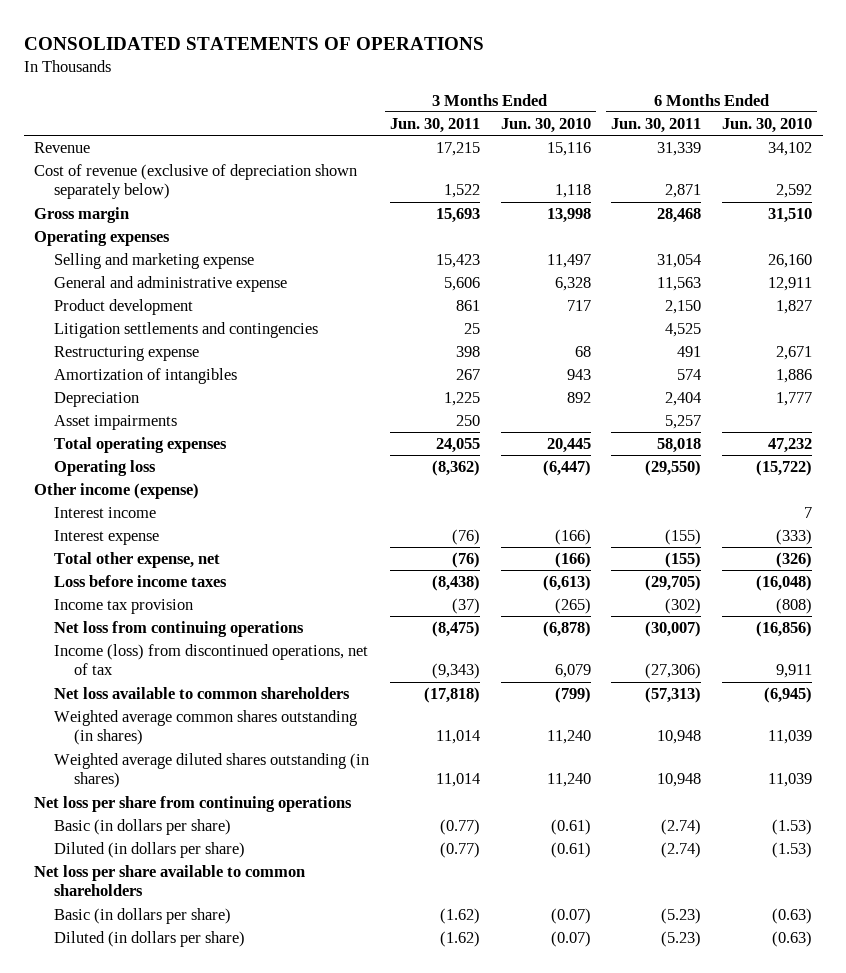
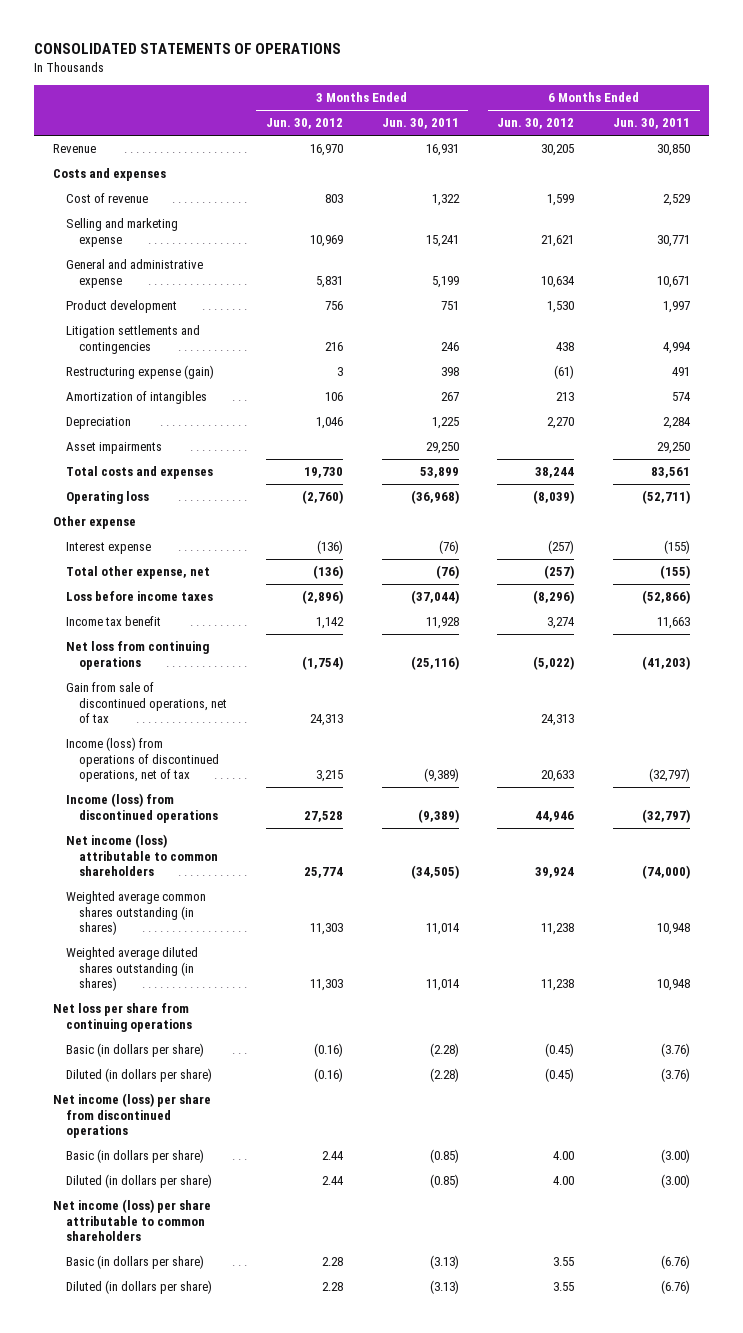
- | 3 Months Ended Jun. 30, 2011 | 3 Months Ended Jun. 30, 2010 | 6 Months Ended Jun. 30, 2011 | 6 Months Ended Jun. 30, 2010
+ | 3 Months Ended Jun. 30, 2012 | 3 Months Ended Jun. 30, 2011 | 6 Months Ended Jun. 30, 2012 | 6 Months Ended Jun. 30, 2011
- Revenue | 17,215 | 15,116 | 31,339 | 34,102
- Cost of revenue (exclusive of depreciation shown separately below) | 1,522 | 1,118 | 2,871 | 2,592
- Gross margin | 15,693 | 13,998 | 28,468 | 31,510
- Operating expenses
- Selling and marketing expense | 15,423 | 11,497 | 31,054 | 26,160
- General and administrative expense | 5,606 | 6,328 | 11,563 | 12,911
- Product development | 861 | 717 | 2,150 | 1,827
- Litigation settlements and contingencies | 25 | | 4,525 |
- Restructuring expense | 398 | 68 | 491 | 2,671
+ Revenue | 16,970 | 16,931 | 30,205 | 30,850
+ Costs and expenses
+ Cost of revenue | 803 | 1,322 | 1,599 | 2,529
+ Selling and marketing expense | 10,969 | 15,241 | 21,621 | 30,771
+ General and administrative expense | 5,831 | 5,199 | 10,634 | 10,671
+ Product development | 756 | 751 | 1,530 | 1,997
+ Litigation settlements and contingencies | 216 | 246 | 438 | 4,994
+ Restructuring expense (gain) | 3 | 398 | (61) | 491
- Depreciation | 1,225 | 892 | 2,404 | 1,777
- Asset impairments | 250 | | 5,257 |
- Total operating expenses | 24,055 | 20,445 | 58,018 | 47,232
- Operating loss | (8,362) | (6,447) | (29,550) | (15,722)
- Other income (expense)
- Interest income | | | | 7
+ Depreciation | 1,046 | 1,225 | 2,270 | 2,284
+ Asset impairments | | 29,250 | | 29,250
+ Total costs and expenses | 19,730 | 53,899 | 38,244 | 83,561
+ Operating loss | (2,760) | (36,968) | (8,039) | (52,711)
+ Other expense
- Loss before income taxes | (8,438) | (6,613) | (29,705) | (16,048)
- Income tax provision | (37) | (265) | (302) | (808)
- Net loss from continuing operations | (8,475) | (6,878) | (30,007) | (16,856)
- Income (loss) from discontinued operations, net of tax | (9,343) | 6,079 | (27,306) | 9,911
- Net loss available to common shareholders | (17,818) | (799) | (57,313) | (6,945)
+ Loss before income taxes | (2,896) | (37,044) | (8,296) | (52,866)
+ Income tax benefit | 1,142 | 11,928 | 3,274 | 11,663
+ Net loss from continuing operations | (1,754) | (25,116) | (5,022) | (41,203)
+ Gain from sale of discontinued operations, net of tax | 24,313 | | 24,313 |
+ Income (loss) from operations of discontinued operations, net of tax | 3,215 | (9,389) | 20,633 | (32,797)
+ Income (loss) from discontinued operations | 27,528 | (9,389) | 44,946 | (32,797)
+ Net income (loss) attributable to common shareholders | 25,774 | (34,505) | 39,924 | (74,000)
- Basic (in dollars per share) | (0.77) | (0.61) | (2.74) | (1.53)
- Diluted (in dollars per share) | (0.77) | (0.61) | (2.74) | (1.53)
- Net loss per share available to common shareholders
- Basic (in dollars per share) | (1.62) | (0.07) | (5.23) | (0.63)
- Diluted (in dollars per share) | (1.62) | (0.07) | (5.23) | (0.63)
+ Basic (in dollars per share) | (0.16) | (2.28) | (0.45) | (3.76)
+ Diluted (in dollars per share) | (0.16) | (2.28) | (0.45) | (3.76)
+ Net income (loss) per share from discontinued operations
+ Basic (in dollars per share) | 2.44 | (0.85) | 4.00 | (3.00)
+ Diluted (in dollars per share) | 2.44 | (0.85) | 4.00 | (3.00)
+ Net income (loss) per share attributable to common shareholders
+ Basic (in dollars per share) | 2.28 | (3.13) | 3.55 | (6.76)
+ Diluted (in dollars per share) | 2.28 | (3.13) | 3.55 | (6.76)

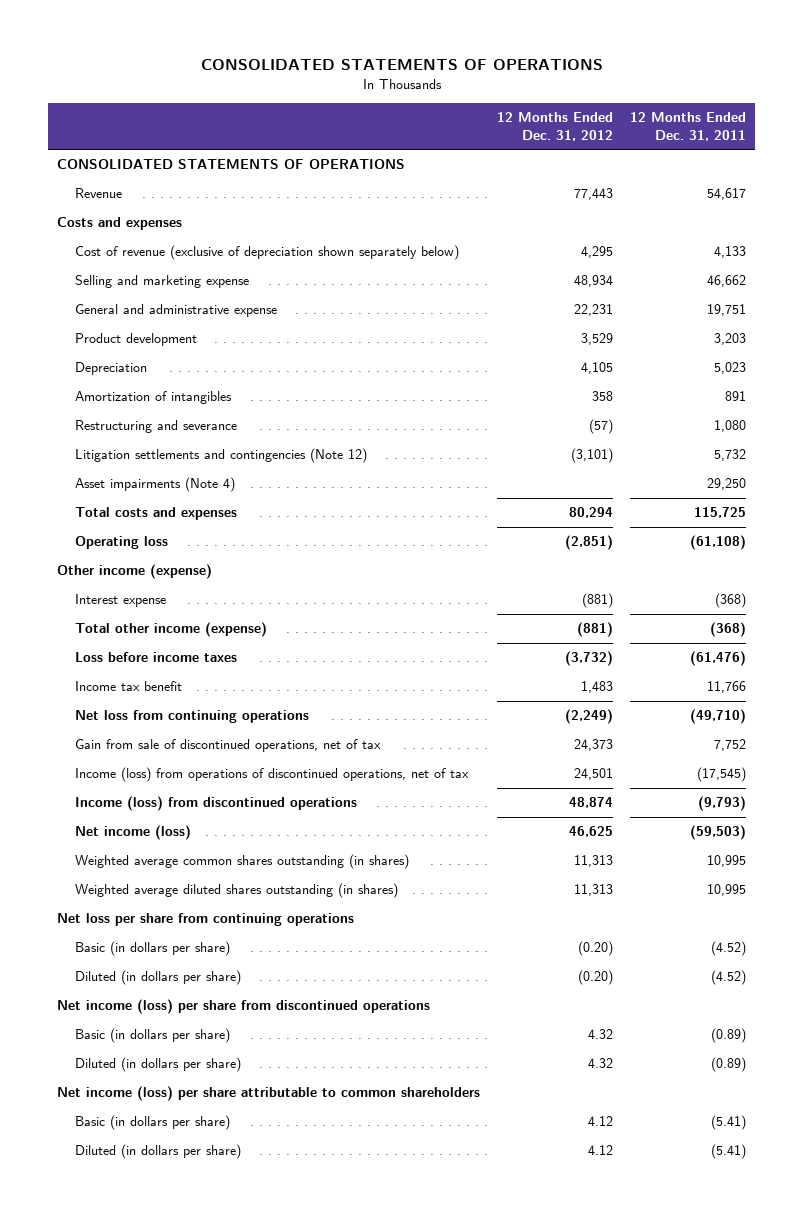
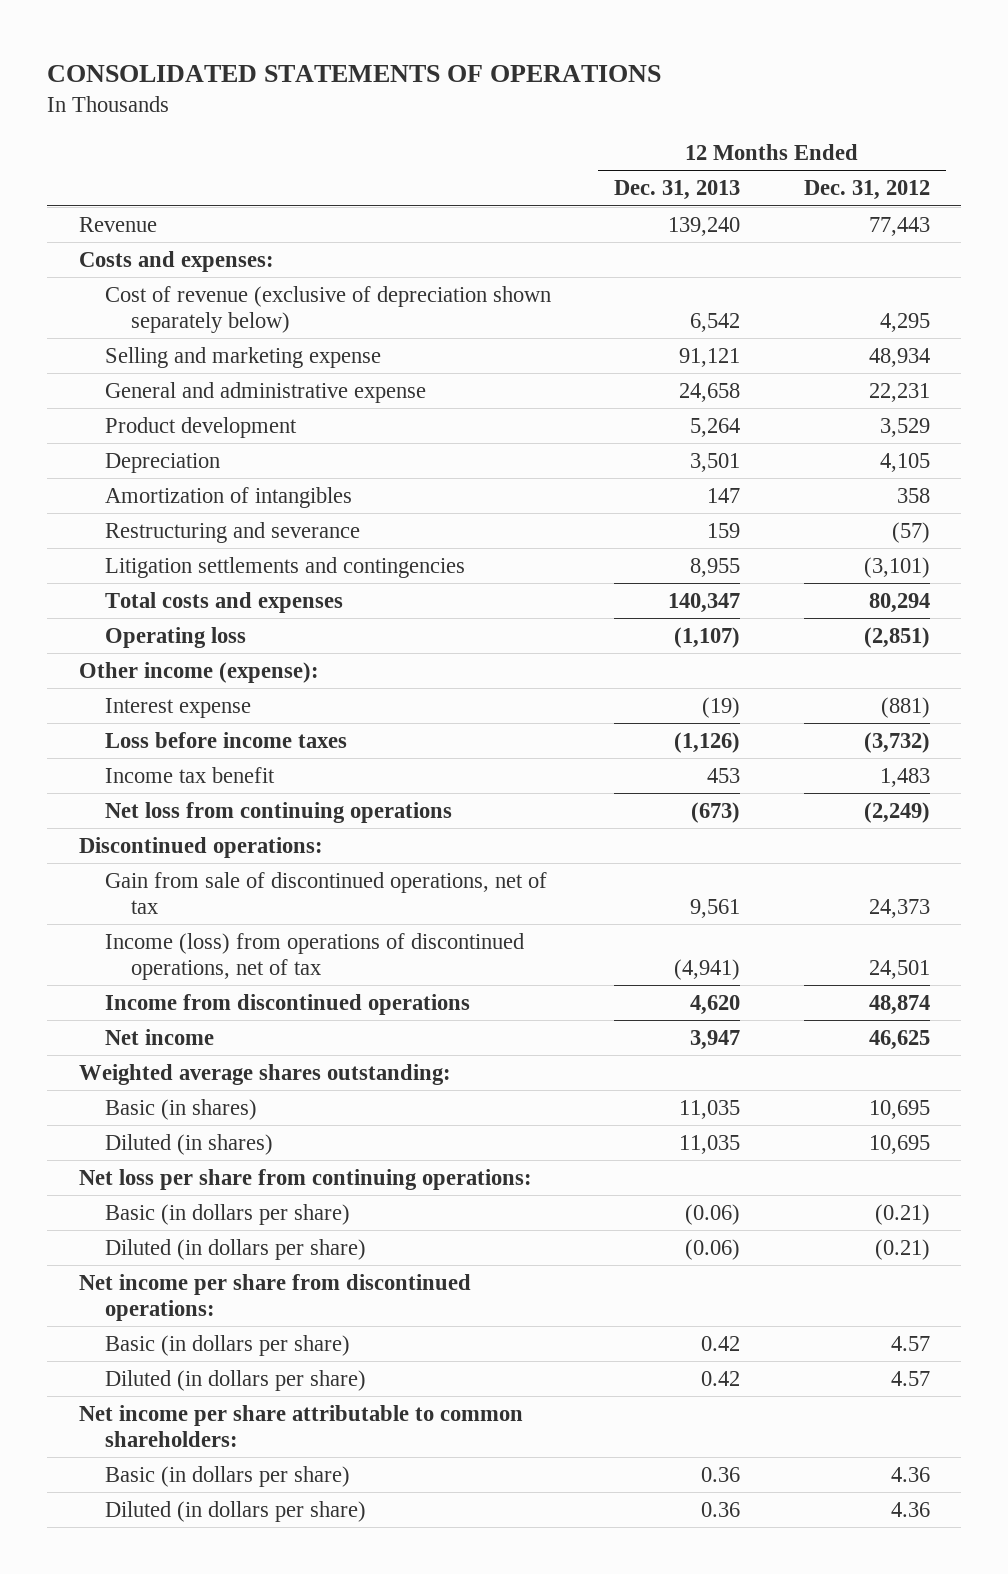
- | 12 Months Ended Dec. 31, 2012 | 12 Months Ended Dec. 31, 2011
+ | 12 Months Ended Dec. 31, 2013 | 12 Months Ended Dec. 31, 2012
- CONSOLIDATED STATEMENTS OF OPERATIONS
- Costs and expenses
+ Costs and expenses:
- Litigation settlements and contingencies (Note 12) | (3,101) | 5,732
- Asset impairments (Note 4) | | 29,250
+ Litigation settlements and contingencies | 8,955 | (3,101)
- Other income (expense)
+ Other income (expense):
- Total other income (expense) | (881) | (368)
+ Discontinued operations:
- Income (loss) from discontinued operations | 48,874 | (9,793)
- Net income (loss) | 46,625 | (59,503)
- Weighted average common shares outstanding (in shares) | 11,313 | 10,995
- Weighted average diluted shares outstanding (in shares) | 11,313 | 10,995
- Net loss per share from continuing operations
- Basic (in dollars per share) | (0.20) | (4.52)
- Diluted (in dollars per share) | (0.20) | (4.52)
- Net income (loss) per share from discontinued operations
- Basic (in dollars per share) | 4.32 | (0.89)
- Diluted (in dollars per share) | 4.32 | (0.89)
- Net income (loss) per share attributable to common shareholders
- Basic (in dollars per share) | 4.12 | (5.41)
- Diluted (in dollars per share) | 4.12 | (5.41)
+ Income from discontinued operations | 4,620 | 48,874
+ Net income | 3,947 | 46,625
+ Weighted average shares outstanding:
+ Basic (in shares) | 11,035 | 10,695
+ Diluted (in shares) | 11,035 | 10,695
+ Net loss per share from continuing operations:
+ Basic (in dollars per share) | (0.06) | (0.21)
+ Diluted (in dollars per share) | (0.06) | (0.21)
+ Net income per share from discontinued operations:
+ Basic (in dollars per share) | 0.42 | 4.57
+ Diluted (in dollars per share) | 0.42 | 4.57
+ Net income per share attributable to common shareholders:
+ Basic (in dollars per share) | 0.36 | 4.36
+ Diluted (in dollars per share) | 0.36 | 4.36

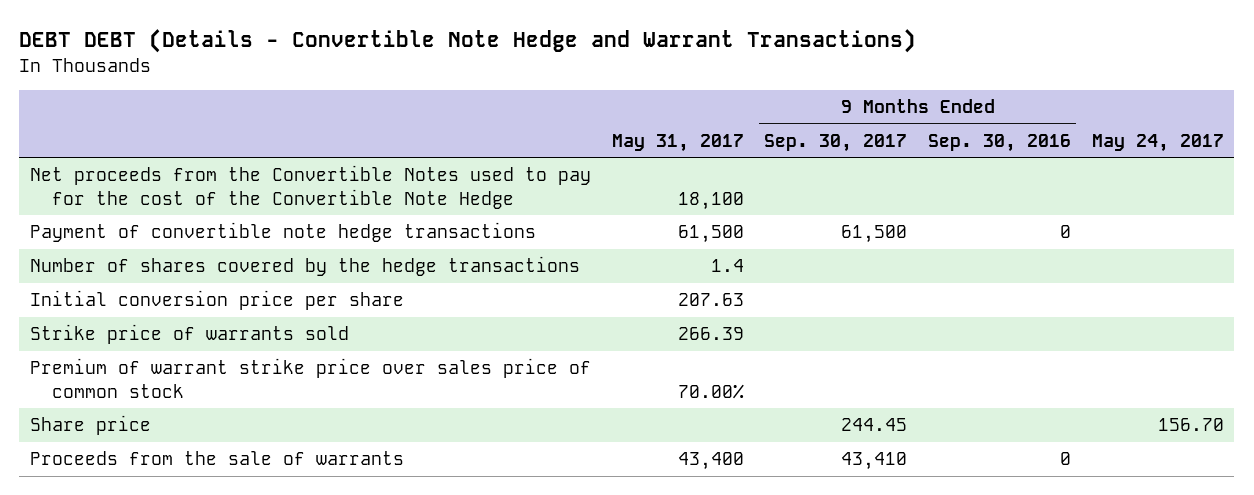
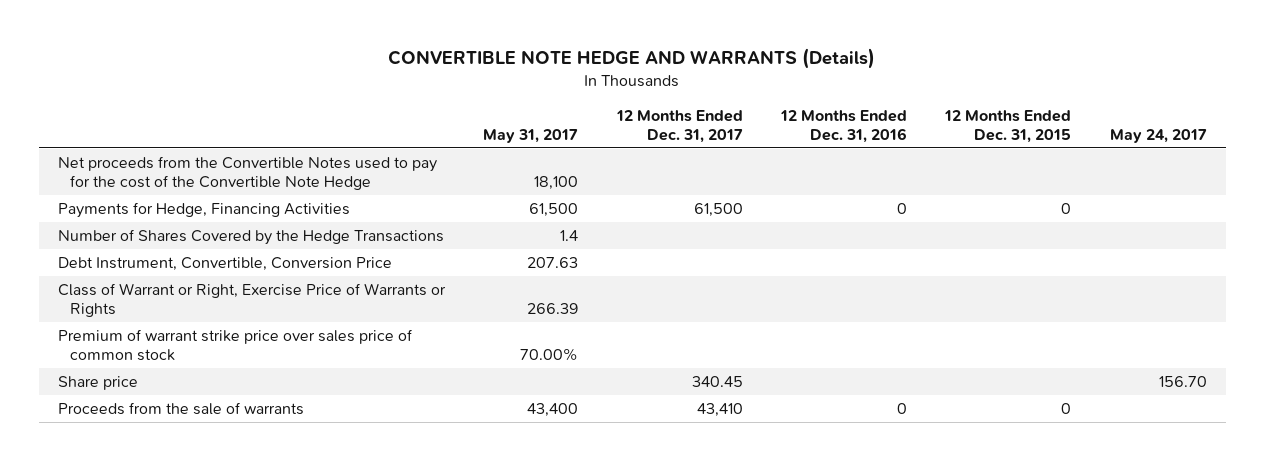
- DEBT DEBT (Details - Convertible Note Hedge and Warrant Transactions)
+ CONVERTIBLE NOTE HEDGE AND WARRANTS (Details)
- | May 31, 2017 | 9 Months Ended Sep. 30, 2017 | 9 Months Ended Sep. 30, 2016 | May 24, 2017
+ | May 31, 2017 | 12 Months Ended Dec. 31, 2017 | 12 Months Ended Dec. 31, 2016 | 12 Months Ended Dec. 31, 2015 | May 24, 2017
- Payment of convertible note hedge transactions | 61,500 | 61,500 | 0 |
- Number of shares covered by the hedge transactions | 1.4 | | |
- Initial conversion price per share | 207.63 | | |
- Strike price of warrants sold | 266.39 | | |
+ Payments for Hedge, Financing Activities | 61,500 | 61,500 | 0 | 0 |
+ Number of Shares Covered by the Hedge Transactions | 1.4 | | | |
+ Debt Instrument, Convertible, Conversion Price | 207.63 | | | |
+ Class of Warrant or Right, Exercise Price of Warrants or Rights | 266.39 | | | |

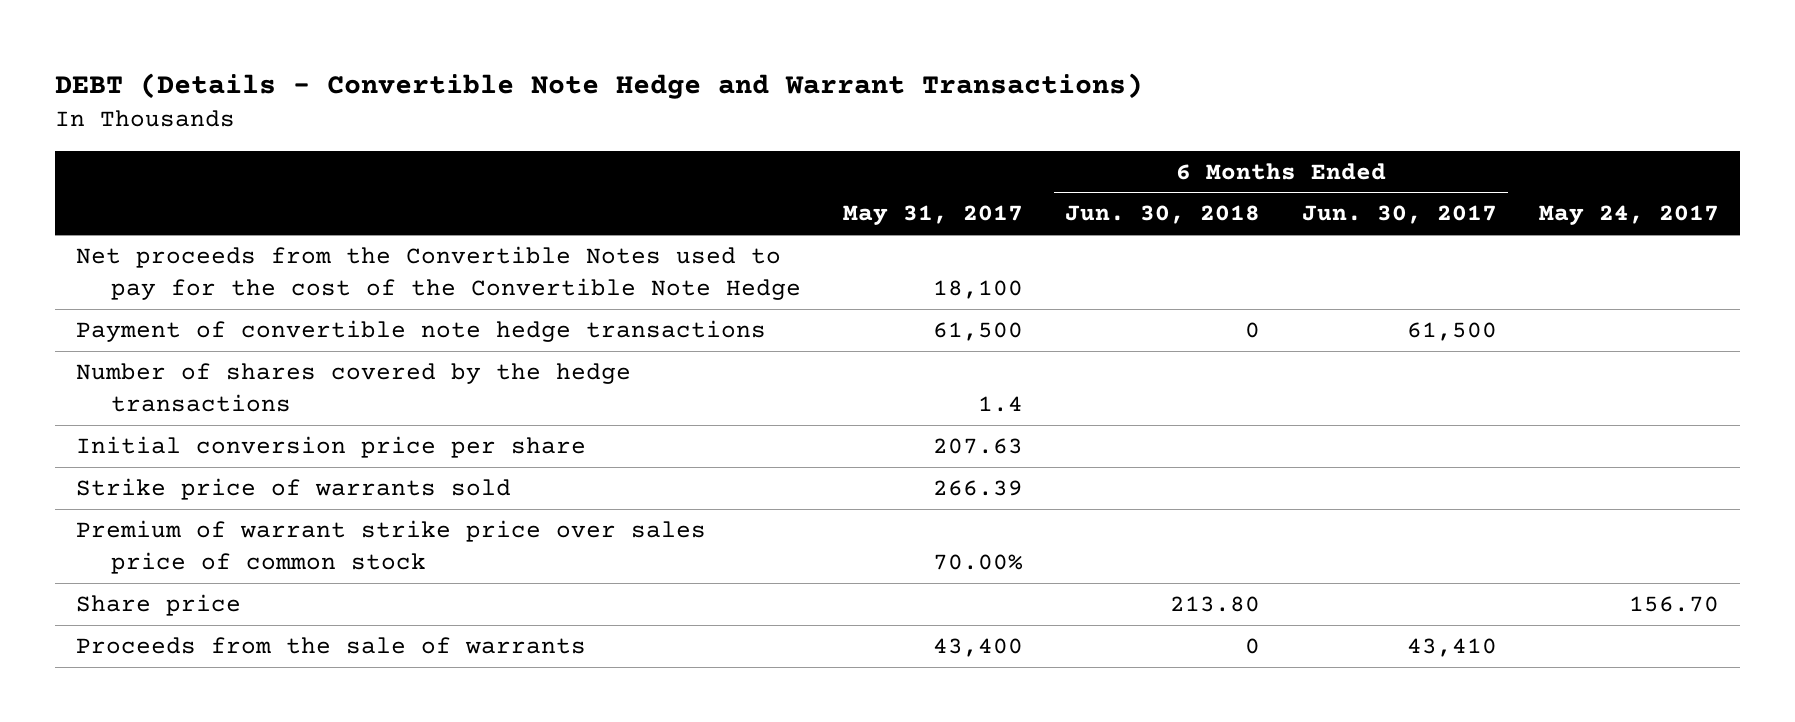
- CONVERTIBLE NOTE HEDGE AND WARRANTS (Details)
+ DEBT (Details - Convertible Note Hedge and Warrant Transactions)
- | May 31, 2017 | 12 Months Ended Dec. 31, 2017 | 12 Months Ended Dec. 31, 2016 | 12 Months Ended Dec. 31, 2015 | May 24, 2017
+ | May 31, 2017 | 6 Months Ended Jun. 30, 2018 | 6 Months Ended Jun. 30, 2017 | May 24, 2017
- Payments for Hedge, Financing Activities | 61,500 | 61,500 | 0 | 0 |
- Number of Shares Covered by the Hedge Transactions | 1.4 | | | |
- Debt Instrument, Convertible, Conversion Price | 207.63 | | | |
- Class of Warrant or Right, Exercise Price of Warrants or Rights | 266.39 | | | |
+ Payment of convertible note hedge transactions | 61,500 | 0 | 61,500 |
+ Number of shares covered by the hedge transactions | 1.4 | | |
+ Initial conversion price per share | 207.63 | | |
+ Strike price of warrants sold | 266.39 | | |

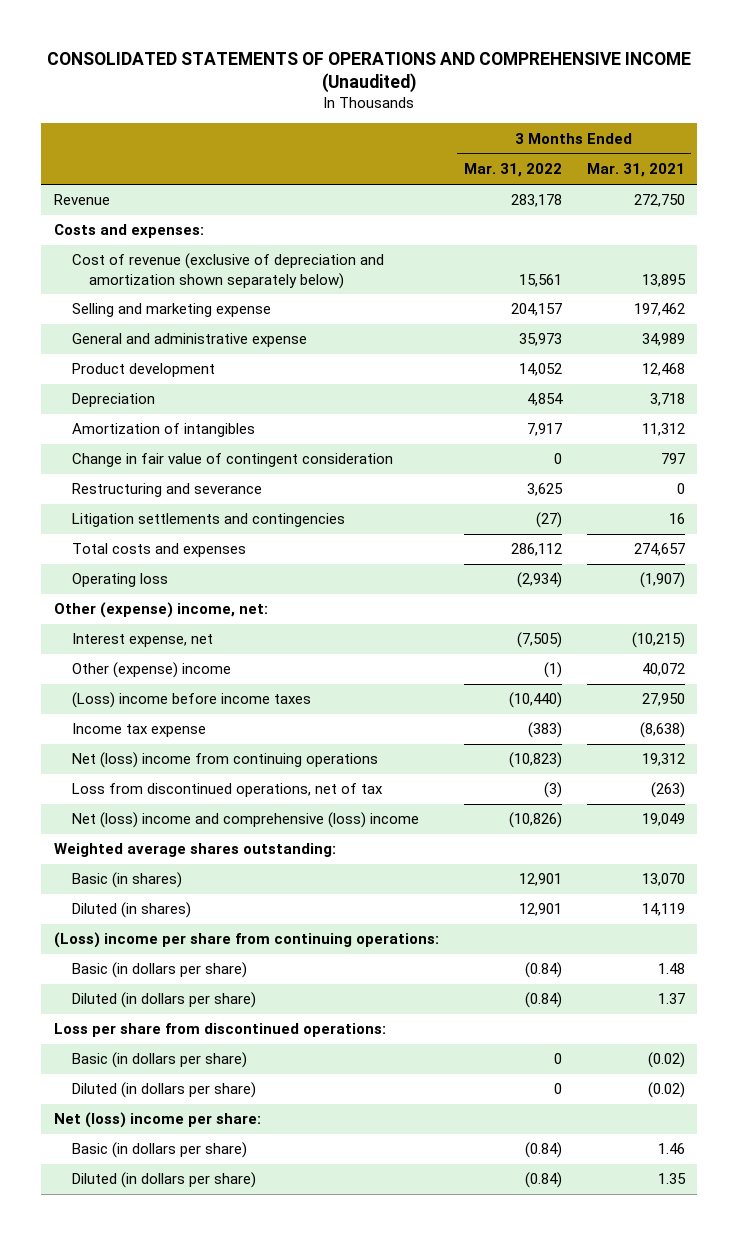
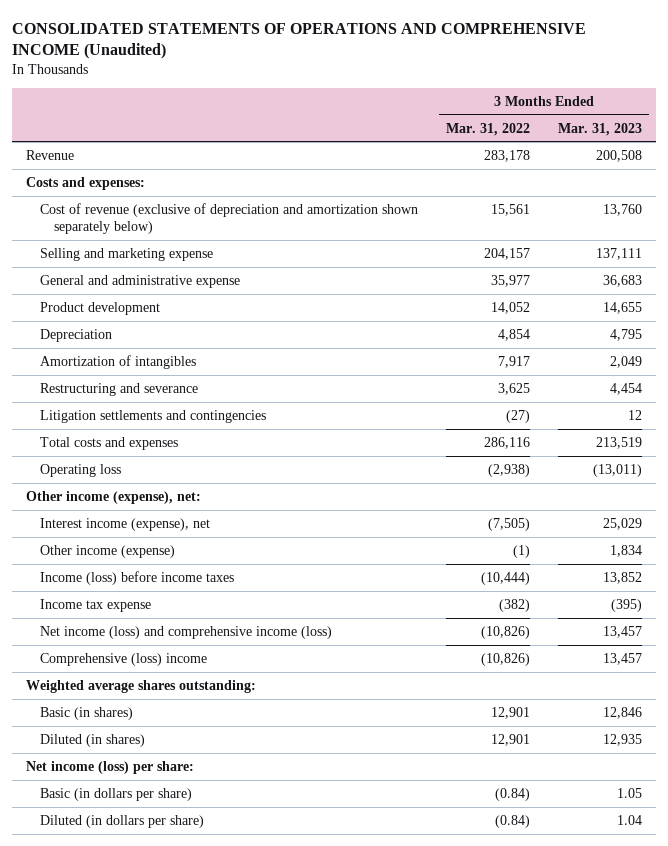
- | 3 Months Ended Mar. 31, 2022 | 3 Months Ended Mar. 31, 2021
+ | 3 Months Ended Mar. 31, 2022 | 3 Months Ended Mar. 31, 2023
- General and administrative expense | 35,973 | 34,989
+ General and administrative expense | 35,977 | 36,683
- Change in fair value of contingent consideration | 0 | 797
- Total costs and expenses | 286,112 | 274,657
- Operating loss | (2,934) | (1,907)
- Other (expense) income, net:
- Interest expense, net | (7,505) | (10,215)
- Other (expense) income | (1) | 40,072
- (Loss) income before income taxes | (10,440) | 27,950
- Income tax expense | (383) | (8,638)
- Net (loss) income from continuing operations | (10,823) | 19,312
- Loss from discontinued operations, net of tax | (3) | (263)
- Net (loss) income and comprehensive (loss) income | (10,826) | 19,049
+ Total costs and expenses | 286,116 | 213,519
+ Operating loss | (2,938) | (13,011)
+ Other income (expense), net:
+ Interest income (expense), net | (7,505) | 25,029
+ Other income (expense) | (1) | 1,834
+ Income (loss) before income taxes | (10,444) | 13,852
+ Income tax expense | (382) | (395)
+ Net income (loss) and comprehensive income (loss) | (10,826) | 13,457
+ Comprehensive (loss) income | (10,826) | 13,457
- (Loss) income per share from continuing operations:
- Basic (in dollars per share) | (0.84) | 1.48
- Diluted (in dollars per share) | (0.84) | 1.37
- Loss per share from discontinued operations:
- Basic (in dollars per share) | 0 | (0.02)
- Diluted (in dollars per share) | 0 | (0.02)
- Net (loss) income per share:
+ Net income (loss) per share:

